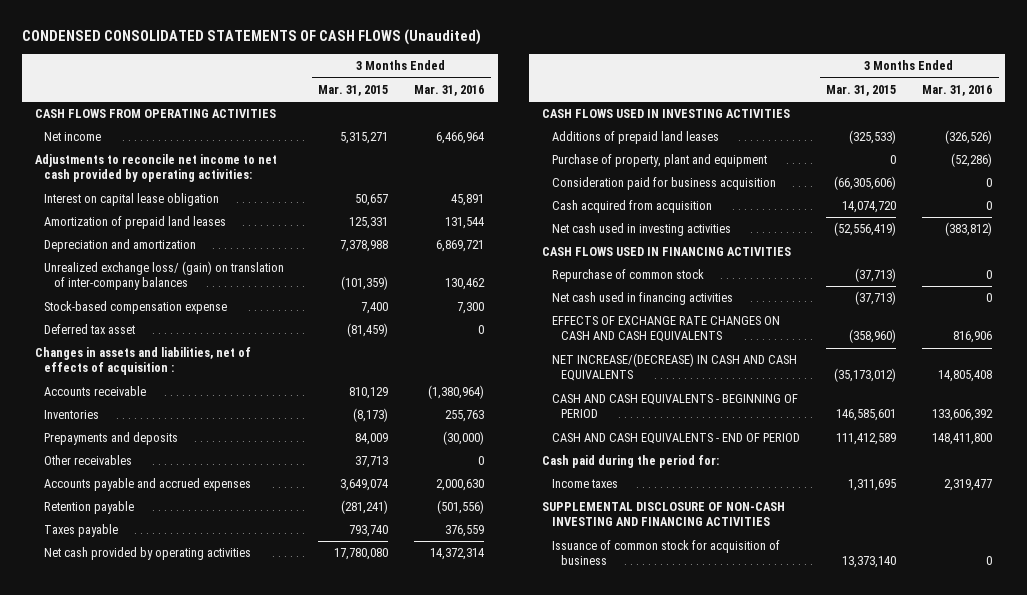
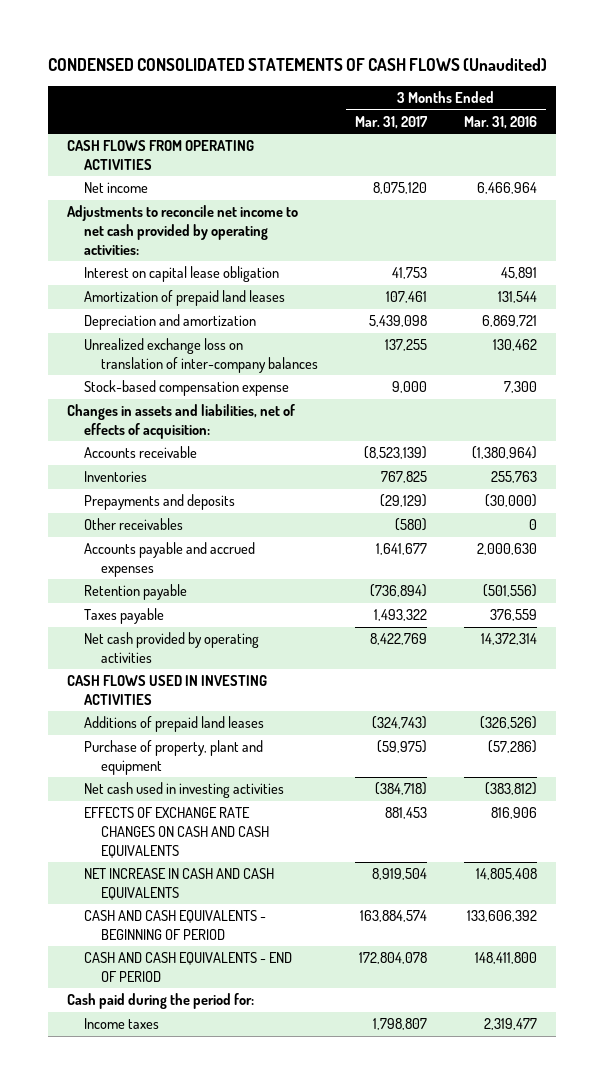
- | 3 Months Ended Mar. 31, 2015 | 3 Months Ended Mar. 31, 2016
+ | 3 Months Ended Mar. 31, 2017 | 3 Months Ended Mar. 31, 2016
- Unrealized exchange loss/ (gain) on translation of inter-company balances | (101,359) | 130,462
+ Unrealized exchange loss on translation of inter-company balances | 137,255 | 130,462
- Deferred tax asset | (81,459) | 0
- Changes in assets and liabilities, net of effects of acquisition :
+ Changes in assets and liabilities, net of effects of acquisition:
- Purchase of property, plant and equipment | 0 | (52,286)
- Consideration paid for business acquisition | (66,305,606) | 0
- Cash acquired from acquisition | 14,074,720 | 0
+ Purchase of property, plant and equipment | (59,975) | (57,286)
- CASH FLOWS USED IN FINANCING ACTIVITIES
- Repurchase of common stock | (37,713) | 0
- Net cash used in financing activities | (37,713) | 0
- NET INCREASE/(DECREASE) IN CASH AND CASH EQUIVALENTS | (35,173,012) | 14,805,408
+ NET INCREASE IN CASH AND CASH EQUIVALENTS | 8,919,504 | 14,805,408
- SUPPLEMENTAL DISCLOSURE OF NON-CASH INVESTING AND FINANCING ACTIVITIES
- Issuance of common stock for acquisition of business | 13,373,140 | 0

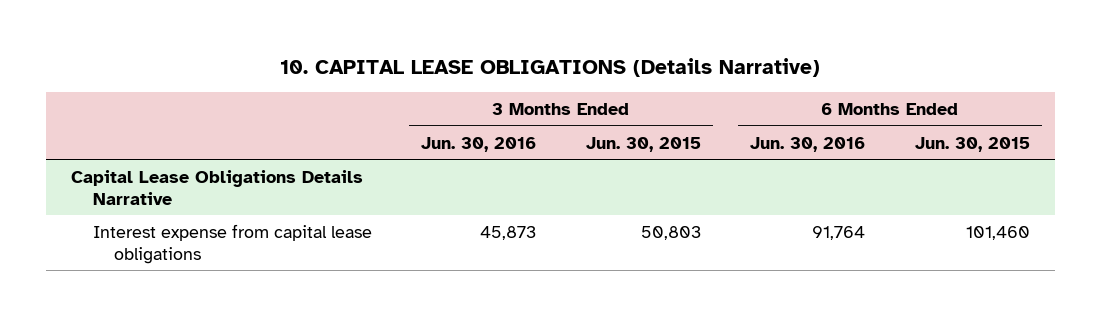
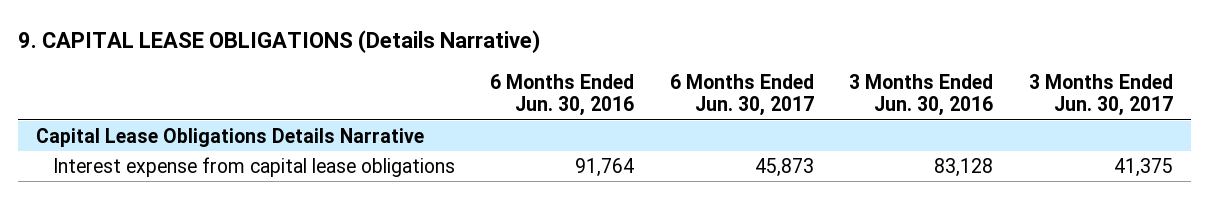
- 10. CAPITAL LEASE OBLIGATIONS (Details Narrative)
+ 9. CAPITAL LEASE OBLIGATIONS (Details Narrative)
- | 3 Months Ended Jun. 30, 2016 | 3 Months Ended Jun. 30, 2015 | 6 Months Ended Jun. 30, 2016 | 6 Months Ended Jun. 30, 2015
+ | 6 Months Ended Jun. 30, 2016 | 6 Months Ended Jun. 30, 2017 | 3 Months Ended Jun. 30, 2016 | 3 Months Ended Jun. 30, 2017
- Interest expense from capital lease obligations | 45,873 | 50,803 | 91,764 | 101,460
+ Interest expense from capital lease obligations | 91,764 | 45,873 | 83,128 | 41,375

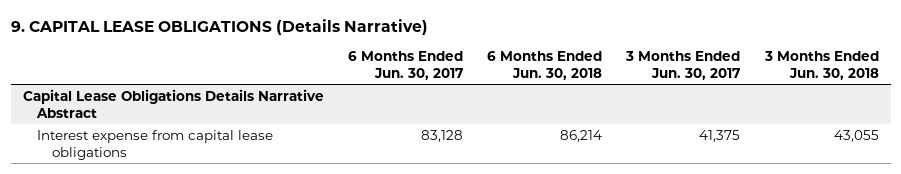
- | 6 Months Ended Jun. 30, 2016 | 6 Months Ended Jun. 30, 2017 | 3 Months Ended Jun. 30, 2016 | 3 Months Ended Jun. 30, 2017
+ | 6 Months Ended Jun. 30, 2017 | 6 Months Ended Jun. 30, 2018 | 3 Months Ended Jun. 30, 2017 | 3 Months Ended Jun. 30, 2018
- Capital Lease Obligations Details Narrative
- Interest expense from capital lease obligations | 91,764 | 45,873 | 83,128 | 41,375
+ Capital Lease Obligations Details Narrative Abstract
+ Interest expense from capital lease obligations | 83,128 | 86,214 | 41,375 | 43,055

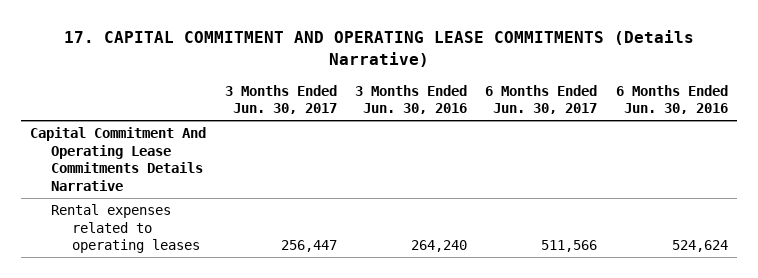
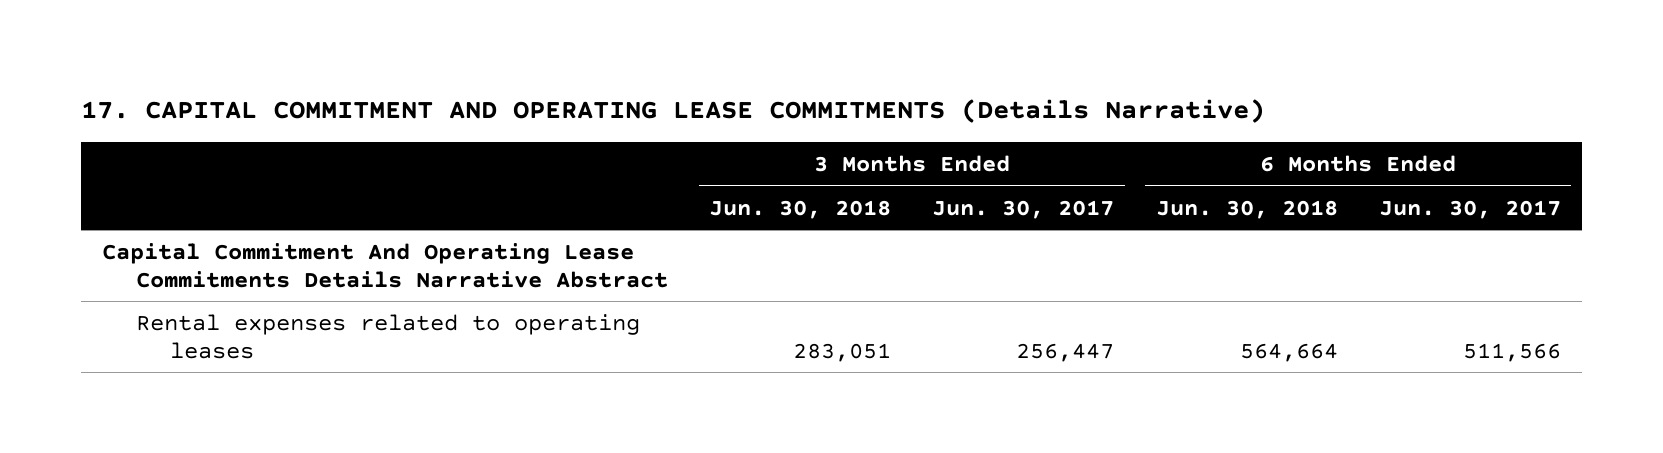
- | 3 Months Ended Jun. 30, 2017 | 3 Months Ended Jun. 30, 2016 | 6 Months Ended Jun. 30, 2017 | 6 Months Ended Jun. 30, 2016
+ | 3 Months Ended Jun. 30, 2018 | 3 Months Ended Jun. 30, 2017 | 6 Months Ended Jun. 30, 2018 | 6 Months Ended Jun. 30, 2017
- Capital Commitment And Operating Lease Commitments Details Narrative
+ Capital Commitment And Operating Lease Commitments Details Narrative Abstract

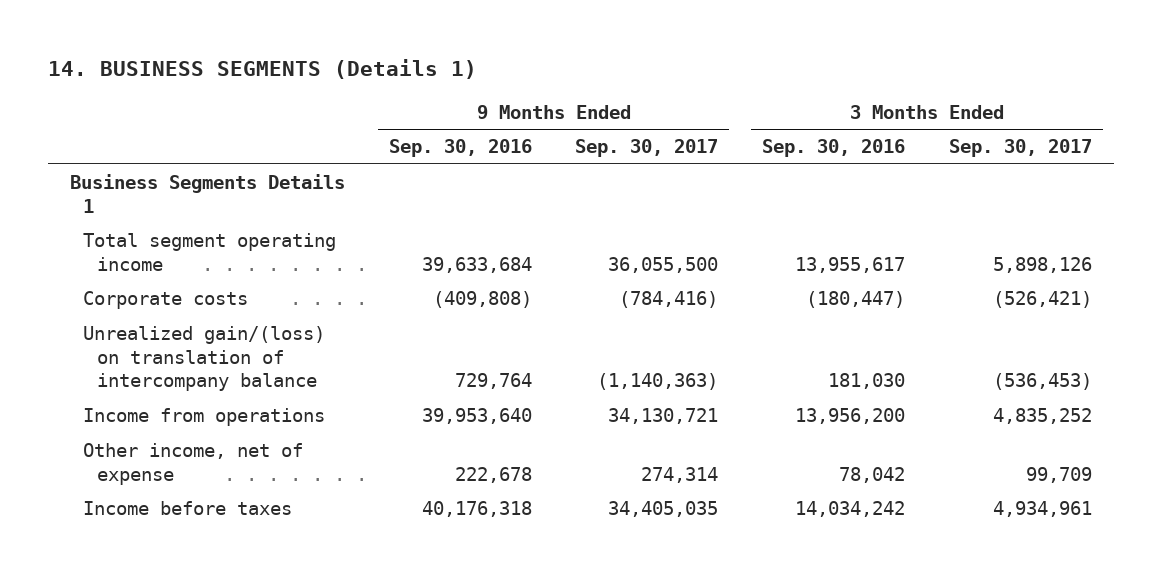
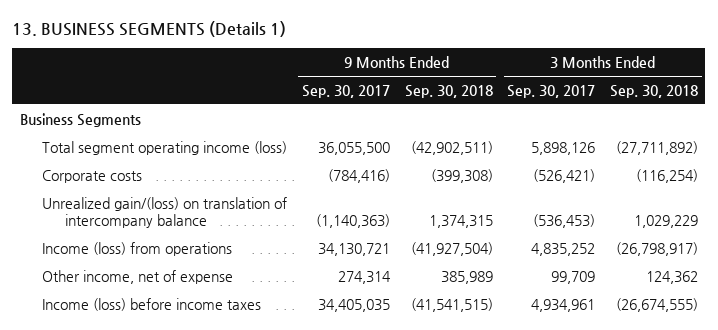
- 14. BUSINESS SEGMENTS (Details 1)
+ 13. BUSINESS SEGMENTS (Details 1)
- | 9 Months Ended Sep. 30, 2016 | 9 Months Ended Sep. 30, 2017 | 3 Months Ended Sep. 30, 2016 | 3 Months Ended Sep. 30, 2017
+ | 9 Months Ended Sep. 30, 2017 | 9 Months Ended Sep. 30, 2018 | 3 Months Ended Sep. 30, 2017 | 3 Months Ended Sep. 30, 2018
- Business Segments Details 1
- Total segment operating income | 39,633,684 | 36,055,500 | 13,955,617 | 5,898,126
+ Business Segments
+ Total segment operating income (loss) | 36,055,500 | (42,902,511) | 5,898,126 | (27,711,892)
- Income from operations | 39,953,640 | 34,130,721 | 13,956,200 | 4,835,252
+ Income (loss) from operations | 34,130,721 | (41,927,504) | 4,835,252 | (26,798,917)
- Income before taxes | 40,176,318 | 34,405,035 | 14,034,242 | 4,934,961
+ Income (loss) before income taxes | 34,405,035 | (41,541,515) | 4,934,961 | (26,674,555)

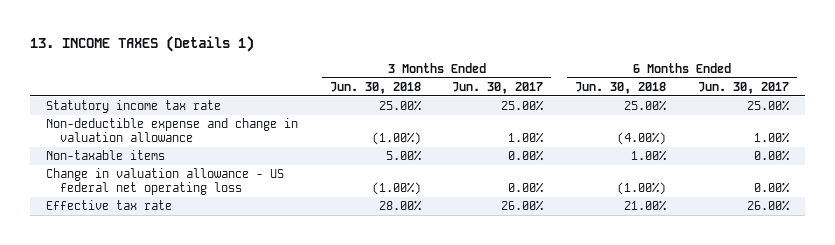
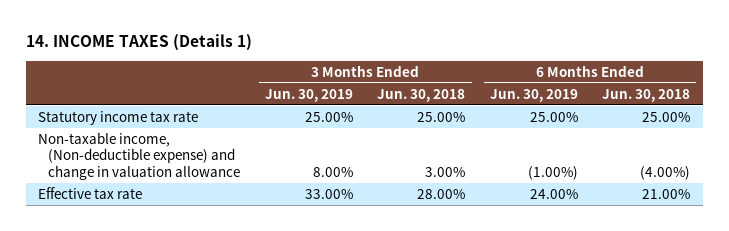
- 13. INCOME TAXES (Details 1)
+ 14. INCOME TAXES (Details 1)
- | 3 Months Ended Jun. 30, 2018 | 3 Months Ended Jun. 30, 2017 | 6 Months Ended Jun. 30, 2018 | 6 Months Ended Jun. 30, 2017
+ | 3 Months Ended Jun. 30, 2019 | 3 Months Ended Jun. 30, 2018 | 6 Months Ended Jun. 30, 2019 | 6 Months Ended Jun. 30, 2018
- Non-deductible expense and change in valuation allowance | (1.00%) | 1.00% | (4.00%) | 1.00%
- Non-taxable items | 5.00% | 0.00% | 1.00% | 0.00%
- Change in valuation allowance - US federal net operating loss | (1.00%) | 0.00% | (1.00%) | 0.00%
+ Non-taxable income, (Non-deductible expense) and change in valuation allowance | 8.00% | 3.00% | (1.00%) | (4.00%)

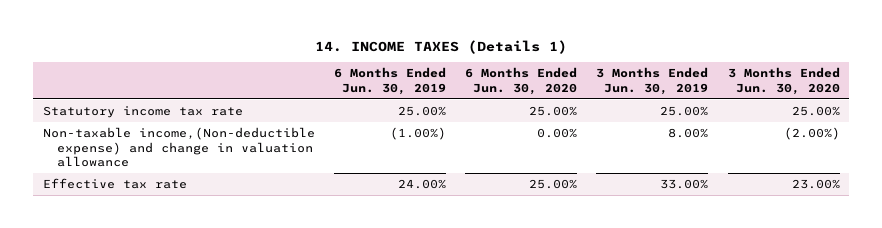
- | 3 Months Ended Jun. 30, 2019 | 3 Months Ended Jun. 30, 2018 | 6 Months Ended Jun. 30, 2019 | 6 Months Ended Jun. 30, 2018
+ | 6 Months Ended Jun. 30, 2019 | 6 Months Ended Jun. 30, 2020 | 3 Months Ended Jun. 30, 2019 | 3 Months Ended Jun. 30, 2020
- Non-taxable income, (Non-deductible expense) and change in valuation allowance | 8.00% | 3.00% | (1.00%) | (4.00%)
+ Non-taxable income,(Non-deductible expense) and change in valuation allowance | (1.00%) | 0.00% | 8.00% | (2.00%)

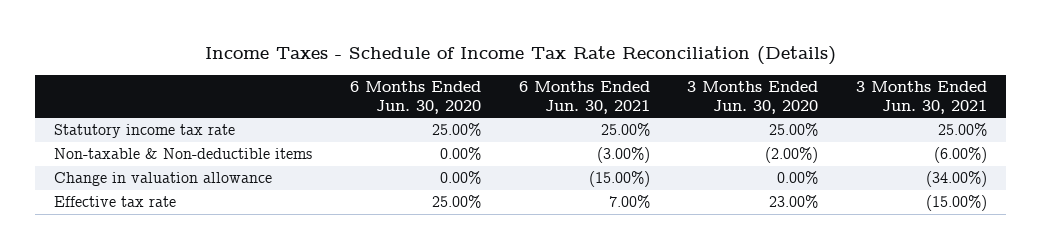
- 14. INCOME TAXES (Details 1)
+ Income Taxes - Schedule of Income Tax Rate Reconciliation (Details)
- | 6 Months Ended Jun. 30, 2019 | 6 Months Ended Jun. 30, 2020 | 3 Months Ended Jun. 30, 2019 | 3 Months Ended Jun. 30, 2020
+ | 6 Months Ended Jun. 30, 2020 | 6 Months Ended Jun. 30, 2021 | 3 Months Ended Jun. 30, 2020 | 3 Months Ended Jun. 30, 2021
- Non-taxable income,(Non-deductible expense) and change in valuation allowance | (1.00%) | 0.00% | 8.00% | (2.00%)
+ Non-taxable & Non-deductible items | 0.00% | (3.00%) | (2.00%) | (6.00%)
+ Change in valuation allowance | 0.00% | (15.00%) | 0.00% | (34.00%)

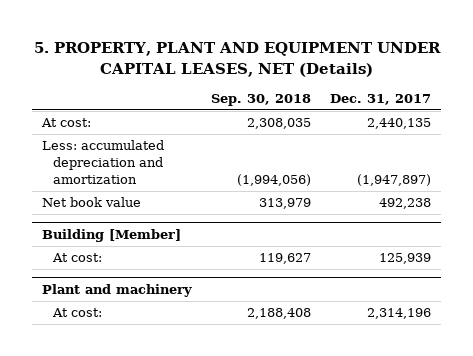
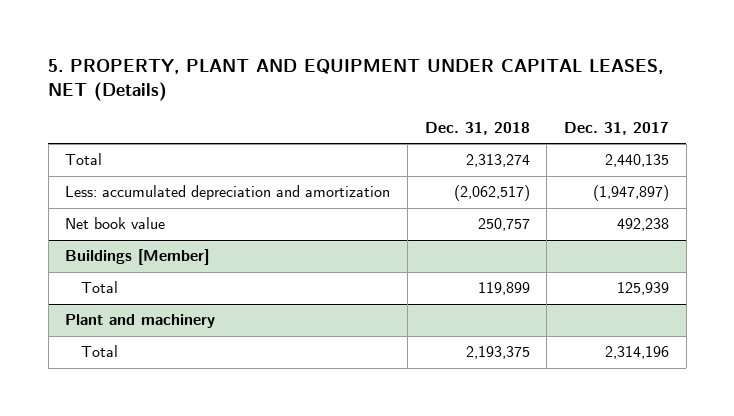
- | Sep. 30, 2018 | Dec. 31, 2017
+ | Dec. 31, 2018 | Dec. 31, 2017
- At cost: | 2,308,035 | 2,440,135
+ Total | 2,313,274 | 2,440,135
- Building [Member]
- At cost: | 119,627 | 125,939
+ Buildings [Member]
+ Total | 119,899 | 125,939
@ Plant and machinery
- At cost: | 2,188,408 | 2,314,196
+ Total | 2,193,375 | 2,314,196

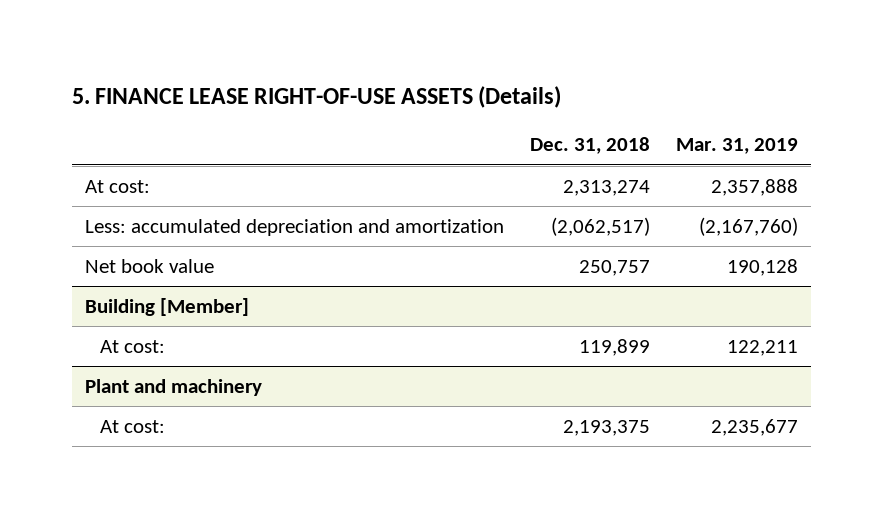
- 5. PROPERTY, PLANT AND EQUIPMENT UNDER CAPITAL LEASES, NET (Details)
+ 5. FINANCE LEASE RIGHT-OF-USE ASSETS (Details)
- | Dec. 31, 2018 | Dec. 31, 2017
+ | Dec. 31, 2018 | Mar. 31, 2019
- Total | 2,313,274 | 2,440,135
+ At cost: | 2,313,274 | 2,357,888
- Buildings [Member]
- Total | 119,899 | 125,939
+ Building [Member]
+ At cost: | 119,899 | 122,211
@ Plant and machinery
- Total | 2,193,375 | 2,314,196
+ At cost: | 2,193,375 | 2,235,677

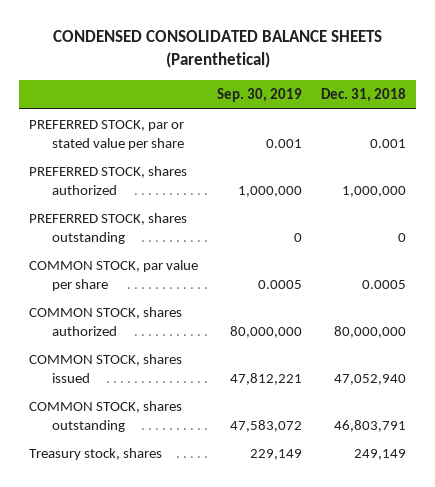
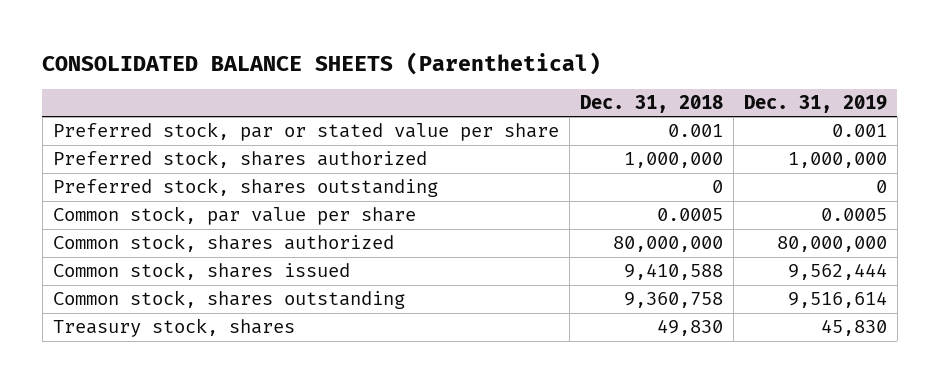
- CONDENSED CONSOLIDATED BALANCE SHEETS (Parenthetical)
+ CONSOLIDATED BALANCE SHEETS (Parenthetical)
- | Sep. 30, 2019 | Dec. 31, 2018
+ | Dec. 31, 2018 | Dec. 31, 2019
- PREFERRED STOCK, par or stated value per share | 0.001 | 0.001
- PREFERRED STOCK, shares authorized | 1,000,000 | 1,000,000
- PREFERRED STOCK, shares outstanding | 0 | 0
- COMMON STOCK, par value per share | 0.0005 | 0.0005
- COMMON STOCK, shares authorized | 80,000,000 | 80,000,000
- COMMON STOCK, shares issued | 47,812,221 | 47,052,940
- COMMON STOCK, shares outstanding | 47,583,072 | 46,803,791
- Treasury stock, shares | 229,149 | 249,149
+ Preferred stock, par or stated value per share | 0.001 | 0.001
+ Preferred stock, shares authorized | 1,000,000 | 1,000,000
+ Preferred stock, shares outstanding | 0 | 0
+ Common stock, par value per share | 0.0005 | 0.0005
+ Common stock, shares authorized | 80,000,000 | 80,000,000
+ Common stock, shares issued | 9,410,588 | 9,562,444
+ Common stock, shares outstanding | 9,360,758 | 9,516,614
+ Treasury stock, shares | 49,830 | 45,830

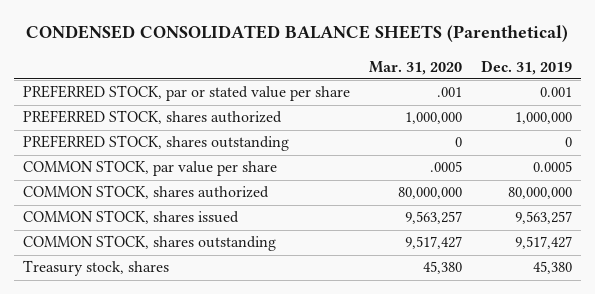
- CONSOLIDATED BALANCE SHEETS (Parenthetical)
+ CONDENSED CONSOLIDATED BALANCE SHEETS (Parenthetical)
- | Dec. 31, 2018 | Dec. 31, 2019
+ | Mar. 31, 2020 | Dec. 31, 2019
- Preferred stock, par or stated value per share | 0.001 | 0.001
- Preferred stock, shares authorized | 1,000,000 | 1,000,000
- Preferred stock, shares outstanding | 0 | 0
- Common stock, par value per share | 0.0005 | 0.0005
- Common stock, shares authorized | 80,000,000 | 80,000,000
- Common stock, shares issued | 9,410,588 | 9,562,444
- Common stock, shares outstanding | 9,360,758 | 9,516,614
- Treasury stock, shares | 49,830 | 45,830
+ PREFERRED STOCK, par or stated value per share | .001 | 0.001
+ PREFERRED STOCK, shares authorized | 1,000,000 | 1,000,000
+ PREFERRED STOCK, shares outstanding | 0 | 0
+ COMMON STOCK, par value per share | .0005 | 0.0005
+ COMMON STOCK, shares authorized | 80,000,000 | 80,000,000
+ COMMON STOCK, shares issued | 9,563,257 | 9,563,257
+ COMMON STOCK, shares outstanding | 9,517,427 | 9,517,427
+ Treasury stock, shares | 45,380 | 45,380

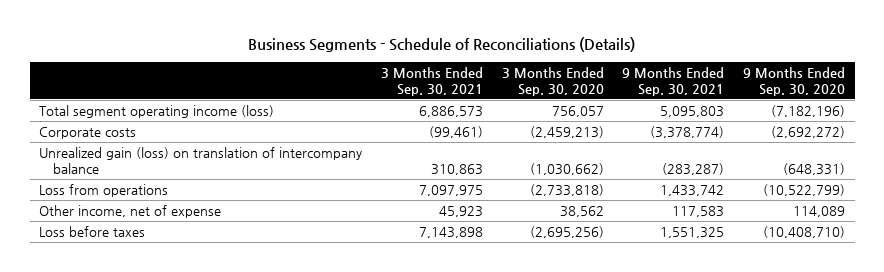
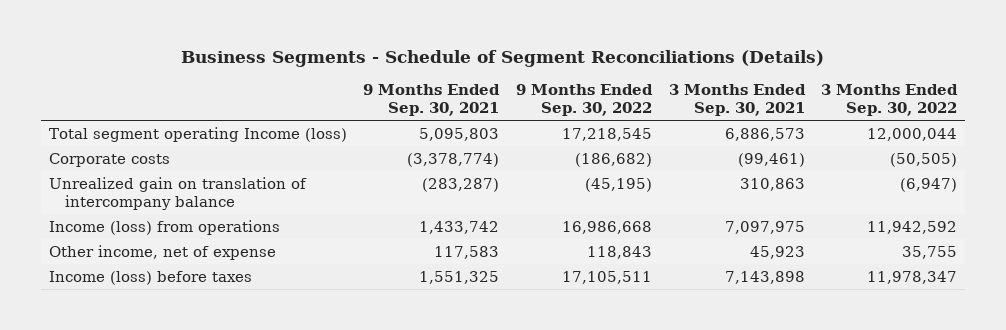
- Business Segments - Schedule of Reconciliations (Details)
+ Business Segments - Schedule of Segment Reconciliations (Details)
- | 3 Months Ended Sep. 30, 2021 | 3 Months Ended Sep. 30, 2020 | 9 Months Ended Sep. 30, 2021 | 9 Months Ended Sep. 30, 2020
+ | 9 Months Ended Sep. 30, 2021 | 9 Months Ended Sep. 30, 2022 | 3 Months Ended Sep. 30, 2021 | 3 Months Ended Sep. 30, 2022
- Total segment operating income (loss) | 6,886,573 | 756,057 | 5,095,803 | (7,182,196)
+ Total segment operating Income (loss) | 5,095,803 | 17,218,545 | 6,886,573 | 12,000,044
- Unrealized gain (loss) on translation of intercompany balance | 310,863 | (1,030,662) | (283,287) | (648,331)
- Loss from operations | 7,097,975 | (2,733,818) | 1,433,742 | (10,522,799)
+ Unrealized gain on translation of intercompany balance | (283,287) | (45,195) | 310,863 | (6,947)
+ Income (loss) from operations | 1,433,742 | 16,986,668 | 7,097,975 | 11,942,592
- Loss before taxes | 7,143,898 | (2,695,256) | 1,551,325 | (10,408,710)
+ Income (loss) before taxes | 1,551,325 | 17,105,511 | 7,143,898 | 11,978,347

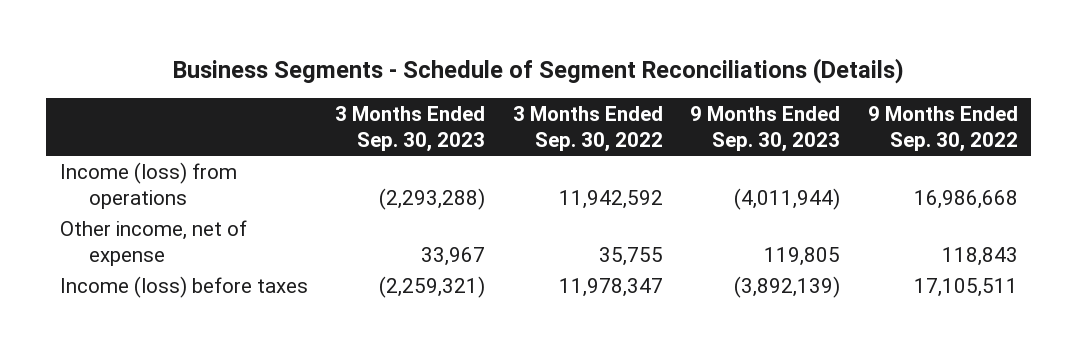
- | 9 Months Ended Sep. 30, 2021 | 9 Months Ended Sep. 30, 2022 | 3 Months Ended Sep. 30, 2021 | 3 Months Ended Sep. 30, 2022
+ | 3 Months Ended Sep. 30, 2023 | 3 Months Ended Sep. 30, 2022 | 9 Months Ended Sep. 30, 2023 | 9 Months Ended Sep. 30, 2022
- Total segment operating Income (loss) | 5,095,803 | 17,218,545 | 6,886,573 | 12,000,044
- Corporate costs | (3,378,774) | (186,682) | (99,461) | (50,505)
- Unrealized gain on translation of intercompany balance | (283,287) | (45,195) | 310,863 | (6,947)

